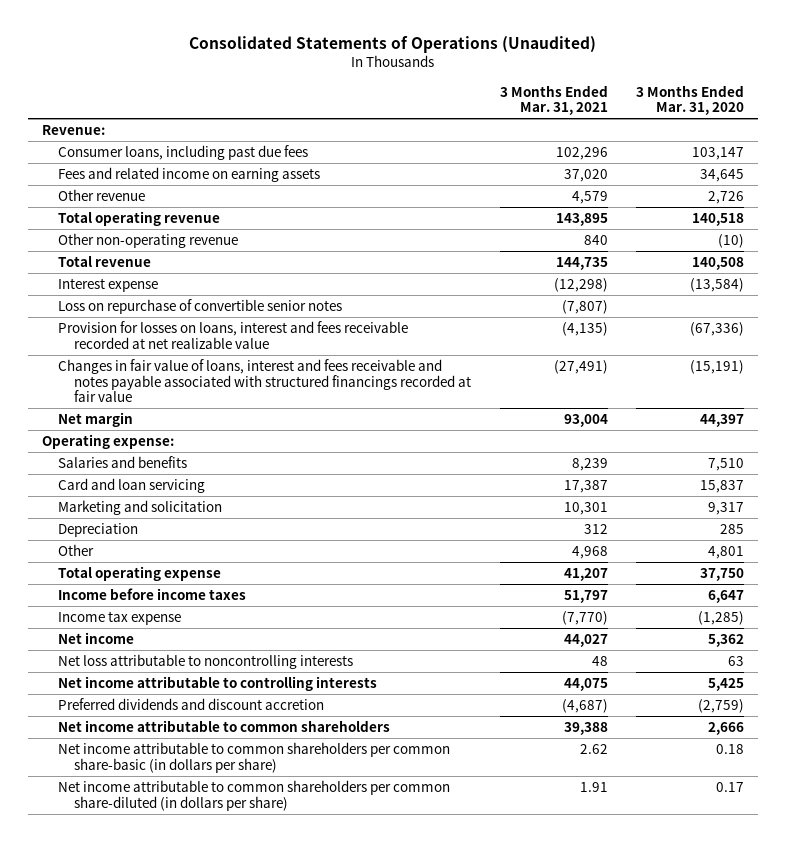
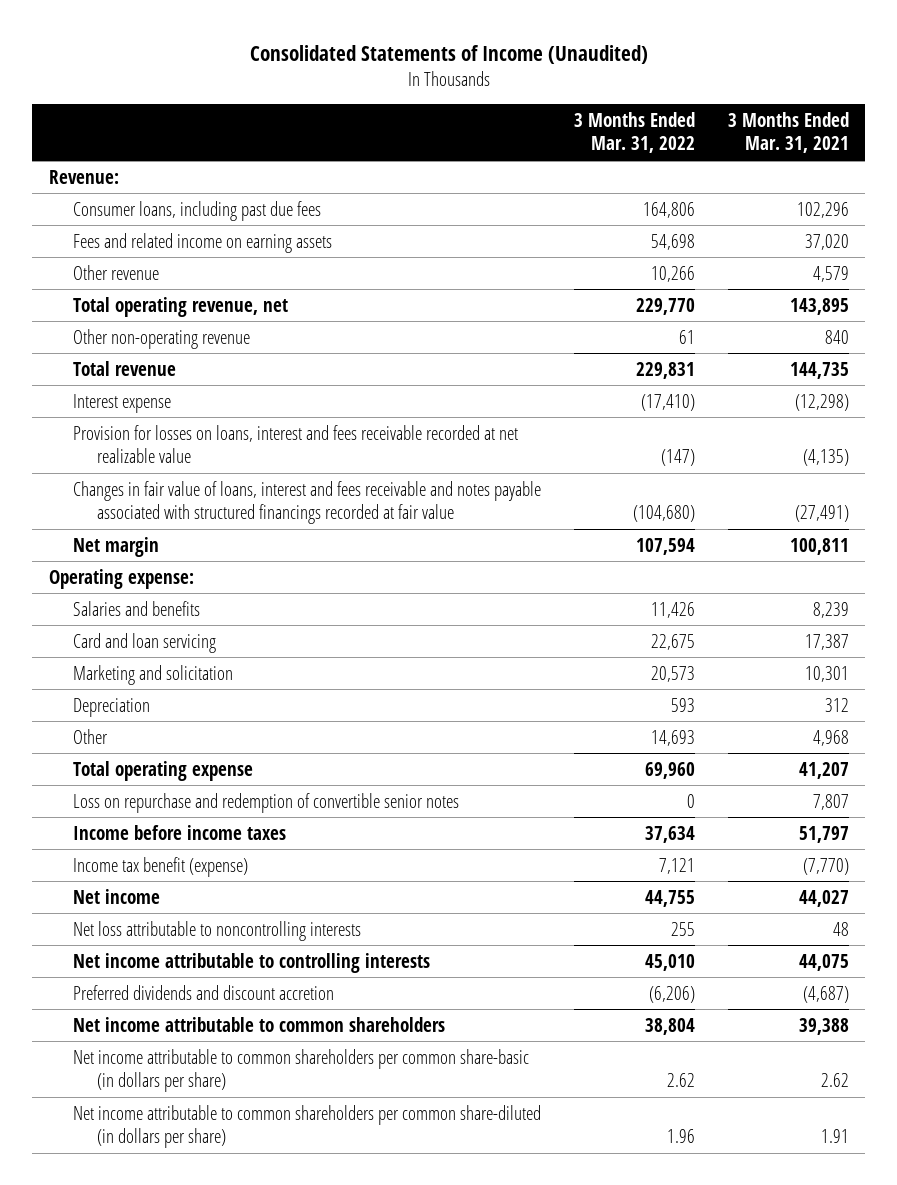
- Consolidated Statements of Operations (Unaudited)
+ Consolidated Statements of Income (Unaudited)
- | 3 Months Ended Mar. 31, 2021 | 3 Months Ended Mar. 31, 2020
+ | 3 Months Ended Mar. 31, 2022 | 3 Months Ended Mar. 31, 2021
- Total operating revenue | 143,895 | 140,518
+ Total operating revenue, net | 229,770 | 143,895
- Loss on repurchase of convertible senior notes | (7,807) |
- Net margin | 93,004 | 44,397
+ Net margin | 107,594 | 100,811
+ Loss on repurchase and redemption of convertible senior notes | 0 | 7,807
- Income tax expense | (7,770) | (1,285)
+ Income tax benefit (expense) | 7,121 | (7,770)

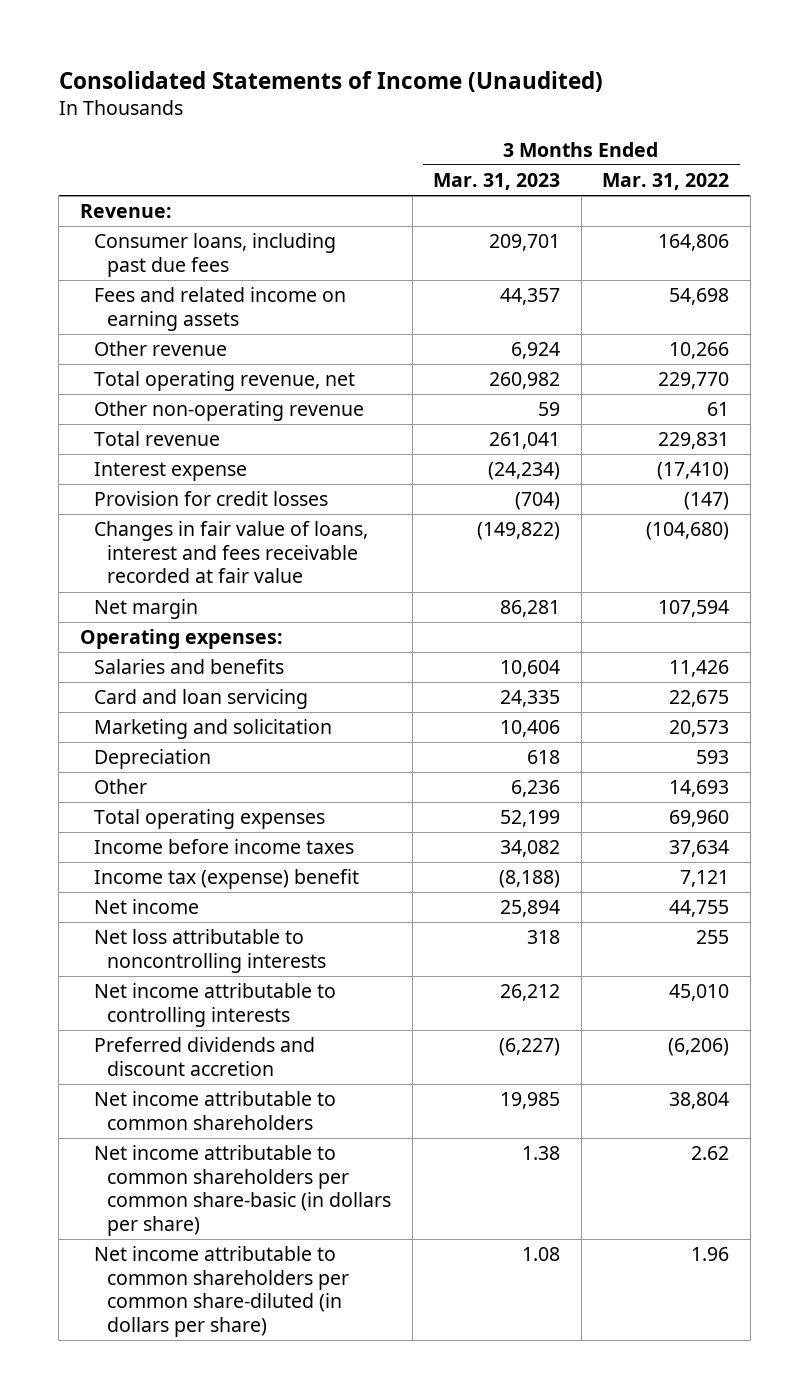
- | 3 Months Ended Mar. 31, 2022 | 3 Months Ended Mar. 31, 2021
+ | 3 Months Ended Mar. 31, 2023 | 3 Months Ended Mar. 31, 2022
- Provision for losses on loans, interest and fees receivable recorded at net realizable value | (147) | (4,135)
- Changes in fair value of loans, interest and fees receivable and notes payable associated with structured financings recorded at fair value | (104,680) | (27,491)
+ Provision for credit losses | (704) | (147)
+ Changes in fair value of loans, interest and fees receivable recorded at fair value | (149,822) | (104,680)
- Operating expense:
+ Operating expenses:
- Total operating expense | 69,960 | 41,207
- Loss on repurchase and redemption of convertible senior notes | 0 | 7,807
+ Total operating expenses | 52,199 | 69,960
- Income tax benefit (expense) | 7,121 | (7,770)
+ Income tax (expense) benefit | (8,188) | 7,121

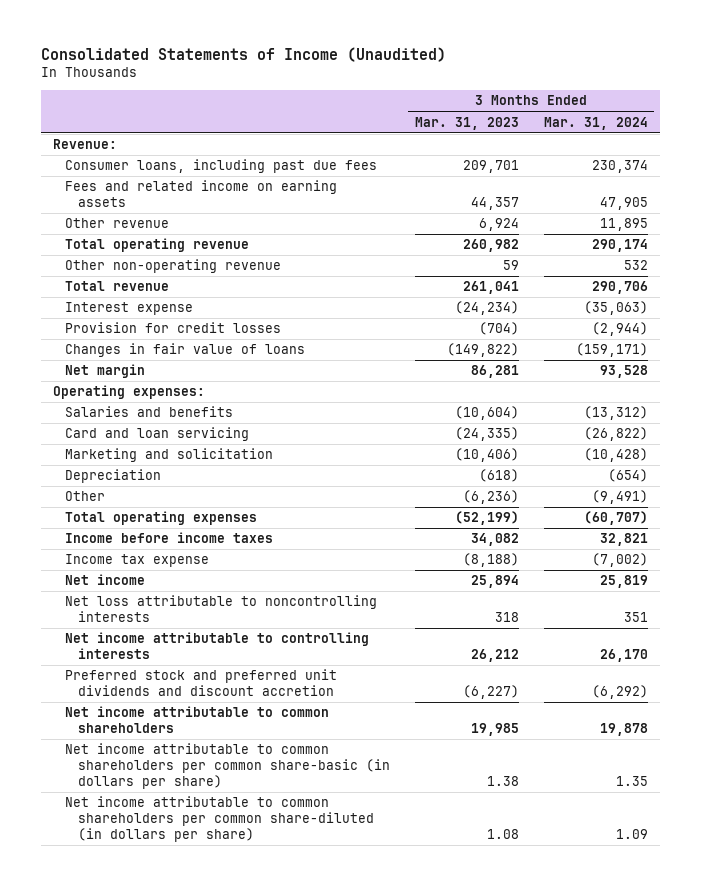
- | 3 Months Ended Mar. 31, 2023 | 3 Months Ended Mar. 31, 2022
+ | 3 Months Ended Mar. 31, 2023 | 3 Months Ended Mar. 31, 2024
- Total operating revenue, net | 260,982 | 229,770
+ Total operating revenue | 260,982 | 290,174
- Changes in fair value of loans, interest and fees receivable recorded at fair value | (149,822) | (104,680)
+ Changes in fair value of loans | (149,822) | (159,171)
- Salaries and benefits | 10,604 | 11,426
- Card and loan servicing | 24,335 | 22,675
- Marketing and solicitation | 10,406 | 20,573
- Depreciation | 618 | 593
- Other | 6,236 | 14,693
- Total operating expenses | 52,199 | 69,960
+ Salaries and benefits | (10,604) | (13,312)
+ Card and loan servicing | (24,335) | (26,822)
+ Marketing and solicitation | (10,406) | (10,428)
+ Depreciation | (618) | (654)
+ Other | (6,236) | (9,491)
+ Total operating expenses | (52,199) | (60,707)
- Income tax (expense) benefit | (8,188) | 7,121
+ Income tax expense | (8,188) | (7,002)
- Preferred dividends and discount accretion | (6,227) | (6,206)
+ Preferred stock and preferred unit dividends and discount accretion | (6,227) | (6,292)

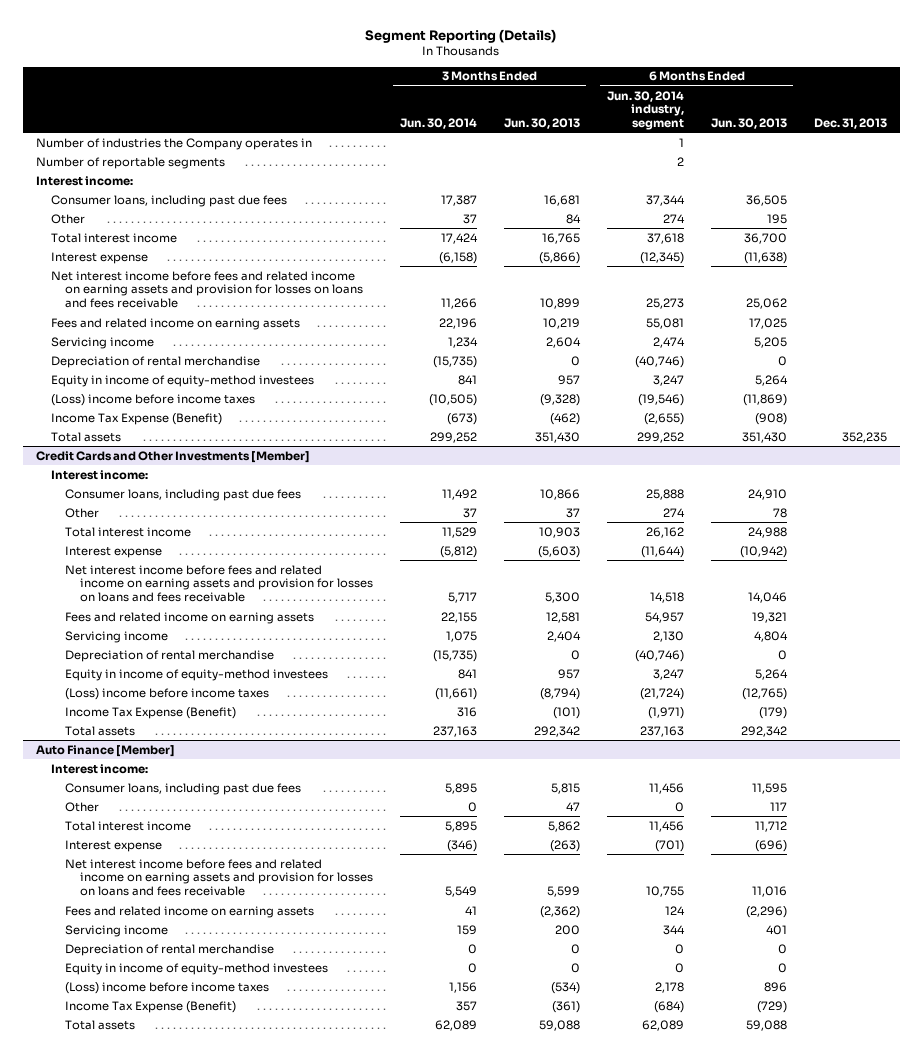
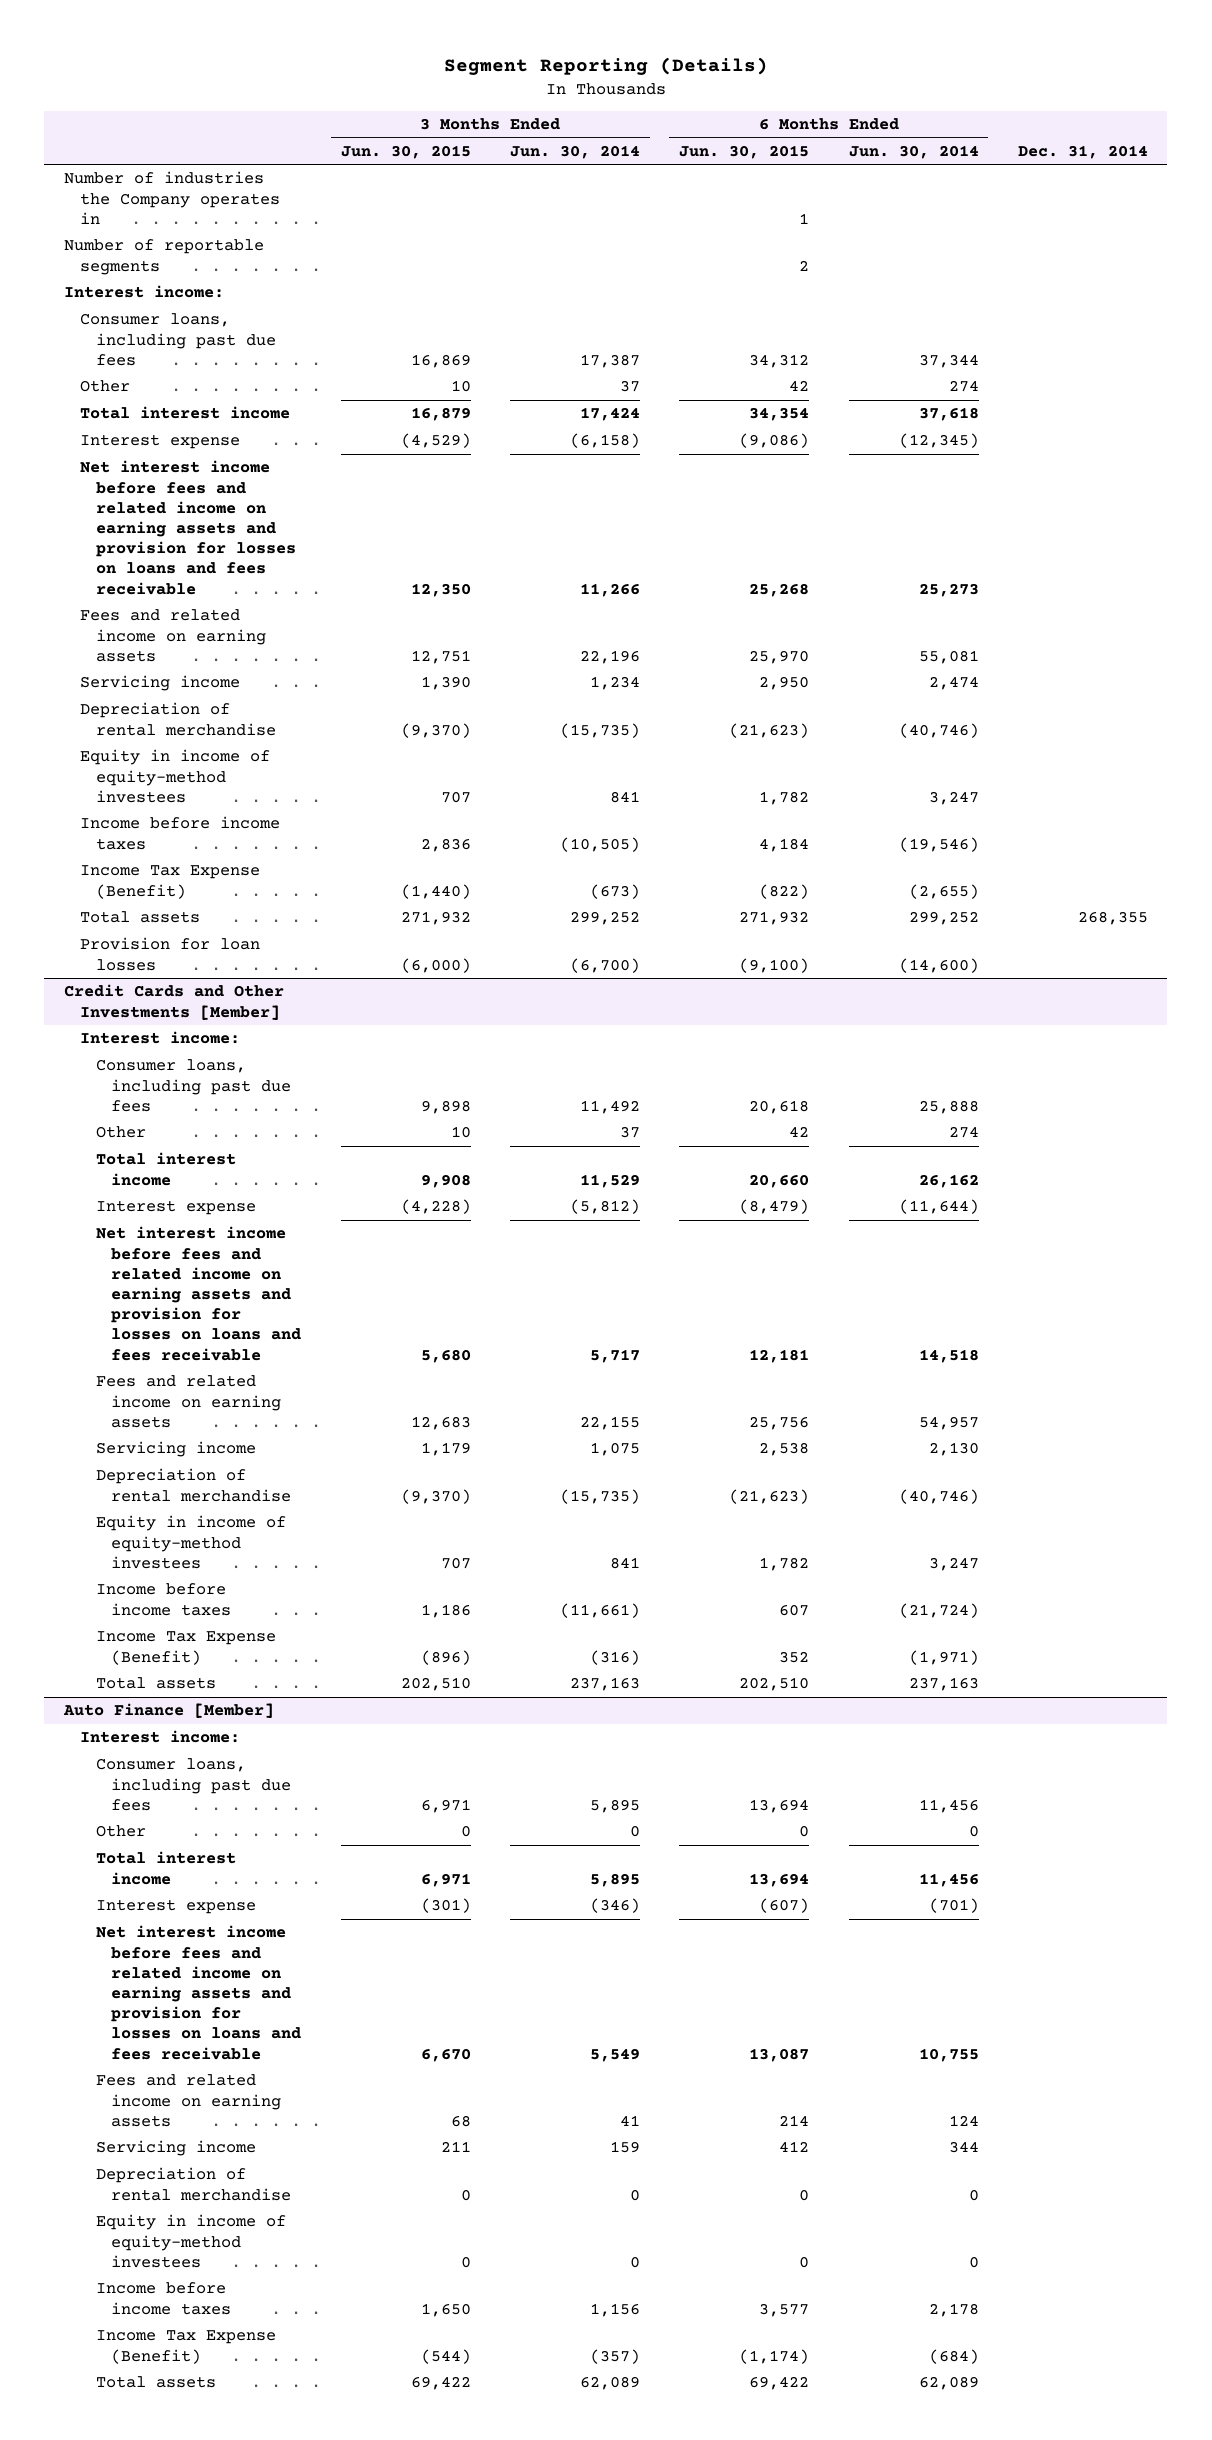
- | 3 Months Ended Jun. 30, 2014 | 3 Months Ended Jun. 30, 2013 | 6 Months Ended Jun. 30, 2014 industry, segment | 6 Months Ended Jun. 30, 2013 | Dec. 31, 2013
+ | 3 Months Ended Jun. 30, 2015 | 3 Months Ended Jun. 30, 2014 | 6 Months Ended Jun. 30, 2015 | 6 Months Ended Jun. 30, 2014 | Dec. 31, 2014
- (Loss) income before income taxes | (10,505) | (9,328) | (19,546) | (11,869) |
+ Income before income taxes | 2,836 | (10,505) | 4,184 | (19,546) |
+ Provision for loan losses | (6,000) | (6,700) | (9,100) | (14,600) |
@ Credit Cards and Other Investments [Member]
- (Loss) income before income taxes | (11,661) | (8,794) | (21,724) | (12,765) |
- Income Tax Expense (Benefit) | 316 | (101) | (1,971) | (179) |
+ Income before income taxes | 1,186 | (11,661) | 607 | (21,724) |
+ Income Tax Expense (Benefit) | (896) | (316) | 352 | (1,971) |
@ Auto Finance [Member]
- (Loss) income before income taxes | 1,156 | (534) | 2,178 | 896 |
- Income Tax Expense (Benefit) | 357 | (361) | (684) | (729) |
+ Income before income taxes | 1,650 | 1,156 | 3,577 | 2,178 |
+ Income Tax Expense (Benefit) | (544) | (357) | (1,174) | (684) |

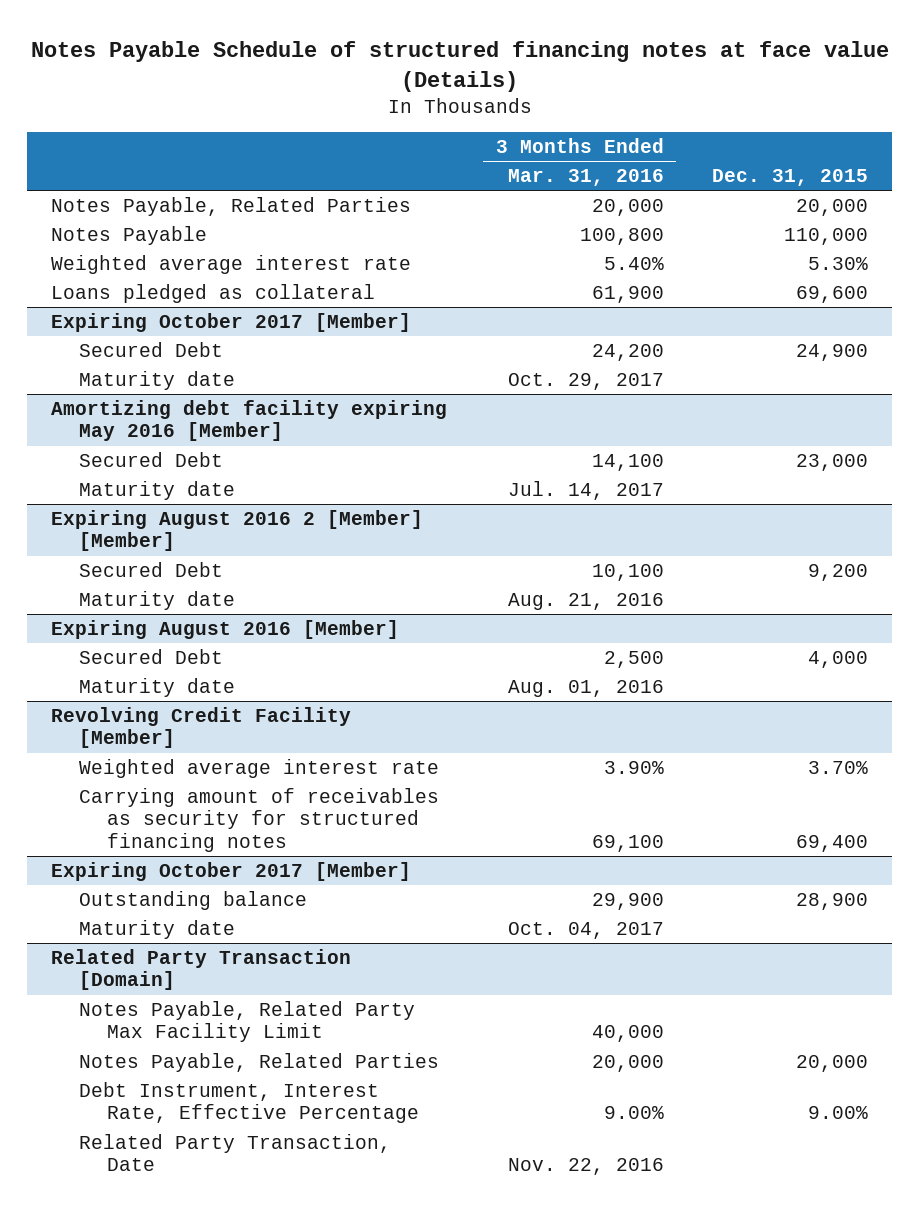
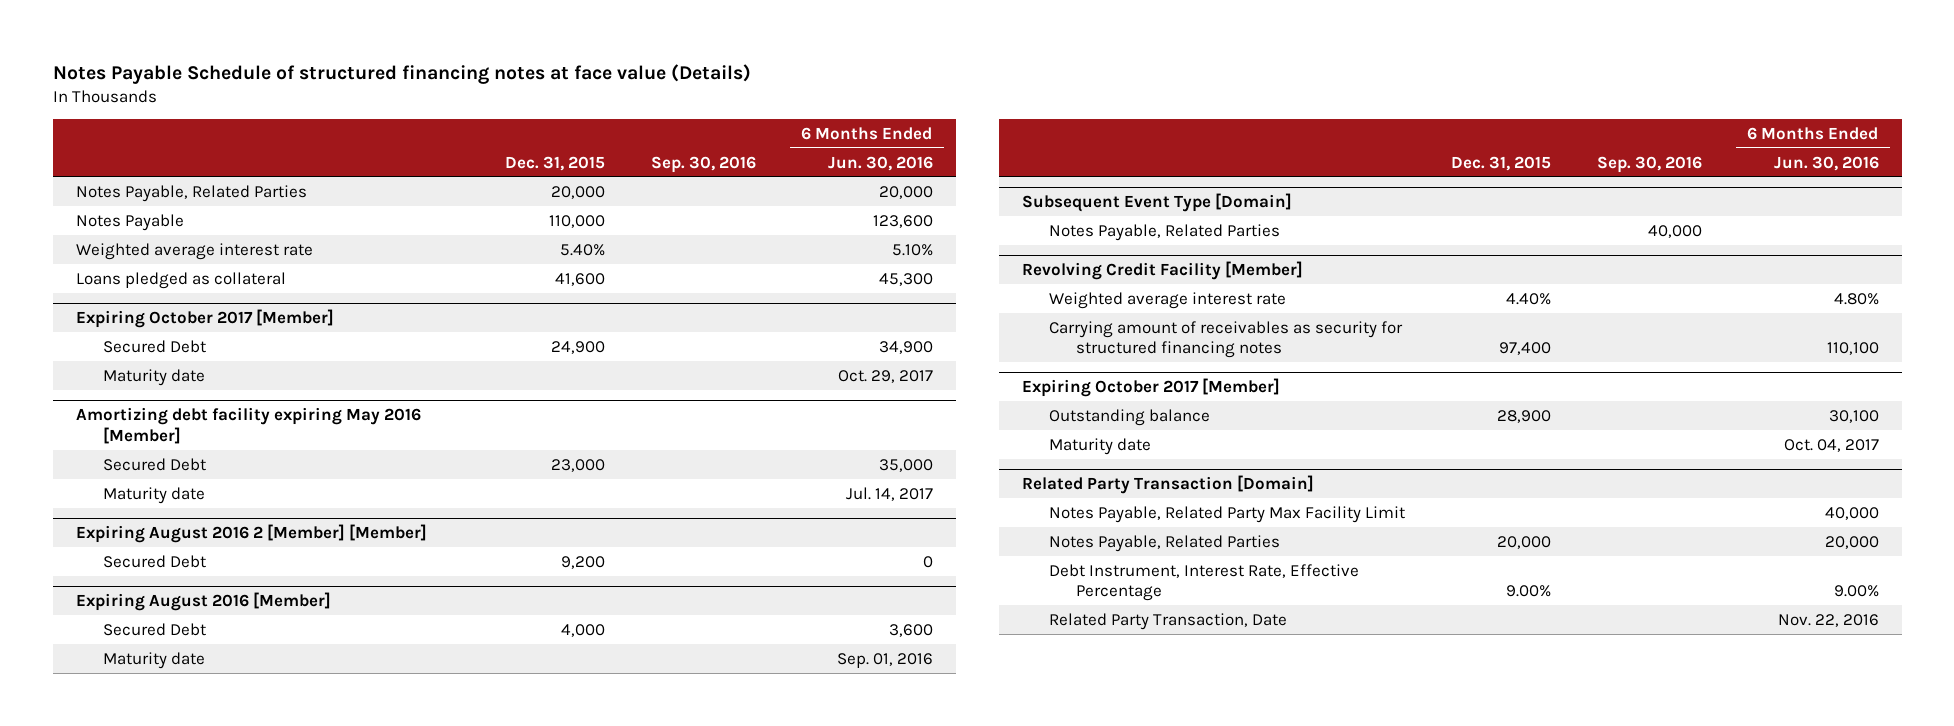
- | 3 Months Ended Mar. 31, 2016 | Dec. 31, 2015
+ | Dec. 31, 2015 | Sep. 30, 2016 | 6 Months Ended Jun. 30, 2016
- Weighted average interest rate | 5.40% | 5.30%
- Loans pledged as collateral | 61,900 | 69,600
+ Weighted average interest rate | 5.40% | | 5.10%
+ Loans pledged as collateral | 41,600 | | 45,300
@ Expiring August 2016 2 [Member] [Member]
- Maturity date | Aug. 21, 2016 |
+ Subsequent Event Type [Domain]
+ Notes Payable, Related Parties | | 40,000 |
@ Revolving Credit Facility [Member]
- Weighted average interest rate | 3.90% | 3.70%
- Carrying amount of receivables as security for structured financing notes | 69,100 | 69,400
+ Weighted average interest rate | 4.40% | | 4.80%
+ Carrying amount of receivables as security for structured financing notes | 97,400 | | 110,100

